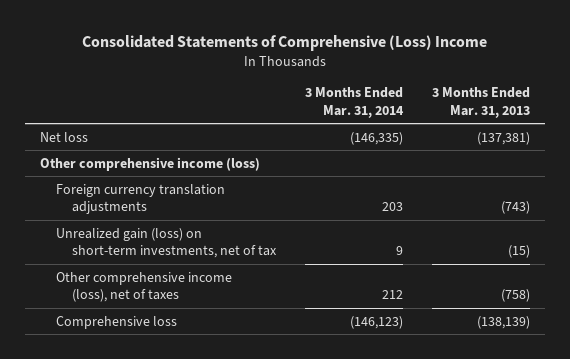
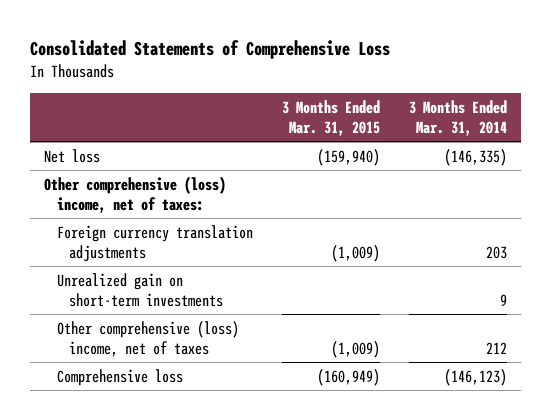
- Consolidated Statements of Comprehensive (Loss) Income
+ Consolidated Statements of Comprehensive Loss
- | 3 Months Ended Mar. 31, 2014 | 3 Months Ended Mar. 31, 2013
+ | 3 Months Ended Mar. 31, 2015 | 3 Months Ended Mar. 31, 2014
- Other comprehensive income (loss)
+ Other comprehensive (loss) income, net of taxes:
- Unrealized gain (loss) on short-term investments, net of tax | 9 | (15)
- Other comprehensive income (loss), net of taxes | 212 | (758)
+ Unrealized gain on short-term investments | | 9
+ Other comprehensive (loss) income, net of taxes | (1,009) | 212

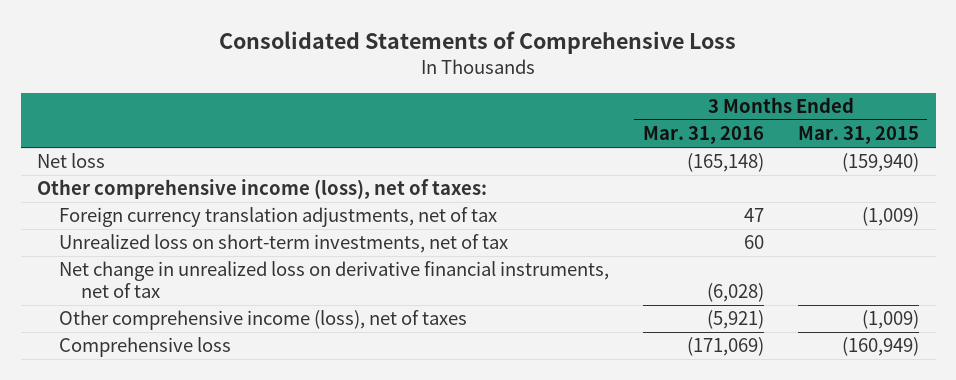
- | 3 Months Ended Mar. 31, 2015 | 3 Months Ended Mar. 31, 2014
+ | 3 Months Ended Mar. 31, 2016 | 3 Months Ended Mar. 31, 2015
- Other comprehensive (loss) income, net of taxes:
- Foreign currency translation adjustments | (1,009) | 203
- Unrealized gain on short-term investments | | 9
- Other comprehensive (loss) income, net of taxes | (1,009) | 212
+ Other comprehensive income (loss), net of taxes:
+ Foreign currency translation adjustments, net of tax | 47 | (1,009)
+ Unrealized loss on short-term investments, net of tax | 60 |
+ Net change in unrealized loss on derivative financial instruments, net of tax | (6,028) |
+ Other comprehensive income (loss), net of taxes | (5,921) | (1,009)

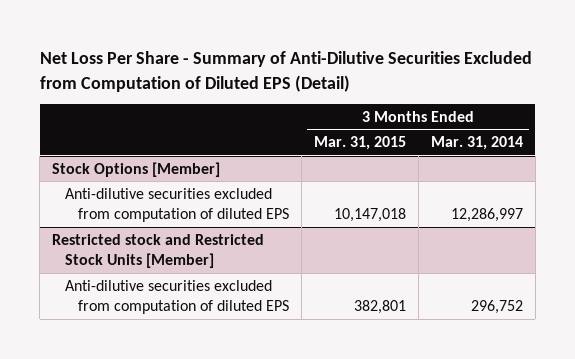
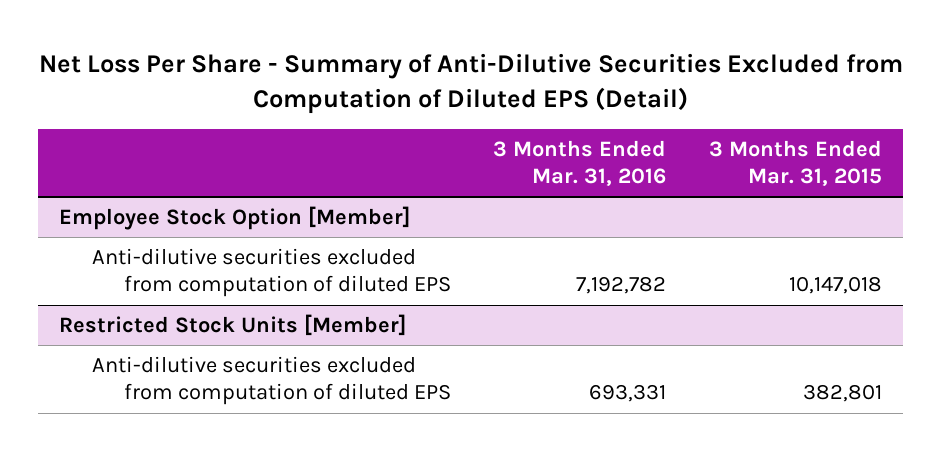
- | 3 Months Ended Mar. 31, 2015 | 3 Months Ended Mar. 31, 2014
+ | 3 Months Ended Mar. 31, 2016 | 3 Months Ended Mar. 31, 2015
- Stock Options [Member]
+ Employee Stock Option [Member]
- Restricted stock and Restricted Stock Units [Member]
+ Restricted Stock Units [Member]

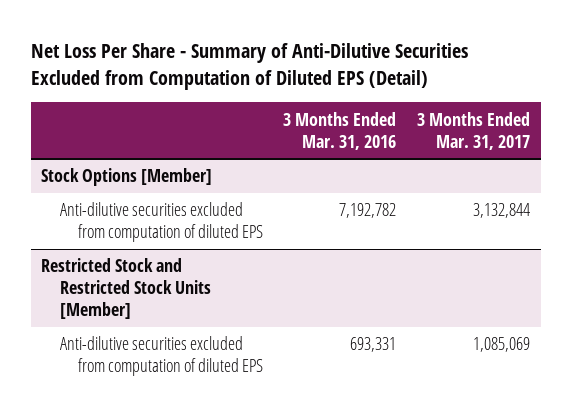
- | 3 Months Ended Mar. 31, 2016 | 3 Months Ended Mar. 31, 2015
+ | 3 Months Ended Mar. 31, 2016 | 3 Months Ended Mar. 31, 2017
- Employee Stock Option [Member]
+ Stock Options [Member]
- Restricted Stock Units [Member]
+ Restricted Stock and Restricted Stock Units [Member]

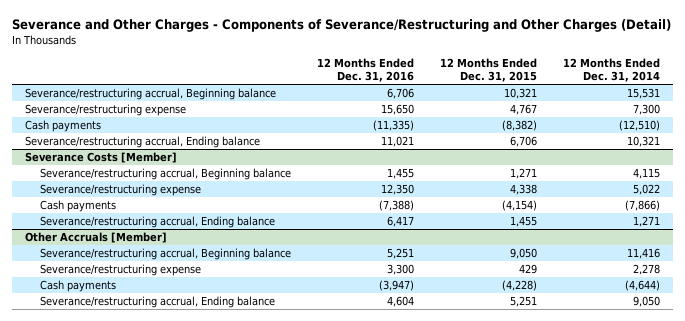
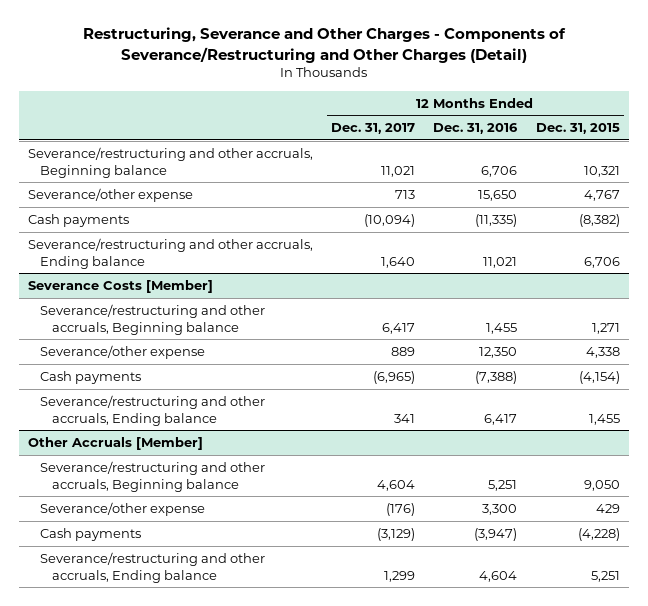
- Severance and Other Charges - Components of Severance/Restructuring and Other Charges (Detail)
+ Restructuring, Severance and Other Charges - Components of Severance/Restructuring and Other Charges (Detail)
- | 12 Months Ended Dec. 31, 2016 | 12 Months Ended Dec. 31, 2015 | 12 Months Ended Dec. 31, 2014
+ | 12 Months Ended Dec. 31, 2017 | 12 Months Ended Dec. 31, 2016 | 12 Months Ended Dec. 31, 2015
- Severance/restructuring accrual, Beginning balance | 6,706 | 10,321 | 15,531
- Severance/restructuring expense | 15,650 | 4,767 | 7,300
+ Severance/restructuring and other accruals, Beginning balance | 11,021 | 6,706 | 10,321
+ Severance/other expense | 713 | 15,650 | 4,767
- Severance/restructuring accrual, Ending balance | 11,021 | 6,706 | 10,321
+ Severance/restructuring and other accruals, Ending balance | 1,640 | 11,021 | 6,706
@ Severance Costs [Member]
- Severance/restructuring accrual, Beginning balance | 1,455 | 1,271 | 4,115
- Severance/restructuring expense | 12,350 | 4,338 | 5,022
+ Severance/restructuring and other accruals, Beginning balance | 6,417 | 1,455 | 1,271
+ Severance/other expense | 889 | 12,350 | 4,338
- Severance/restructuring accrual, Ending balance | 6,417 | 1,455 | 1,271
+ Severance/restructuring and other accruals, Ending balance | 341 | 6,417 | 1,455
@ Other Accruals [Member]
- Severance/restructuring accrual, Beginning balance | 5,251 | 9,050 | 11,416
- Severance/restructuring expense | 3,300 | 429 | 2,278
+ Severance/restructuring and other accruals, Beginning balance | 4,604 | 5,251 | 9,050
+ Severance/other expense | (176) | 3,300 | 429
- Severance/restructuring accrual, Ending balance | 4,604 | 5,251 | 9,050
+ Severance/restructuring and other accruals, Ending balance | 1,299 | 4,604 | 5,251

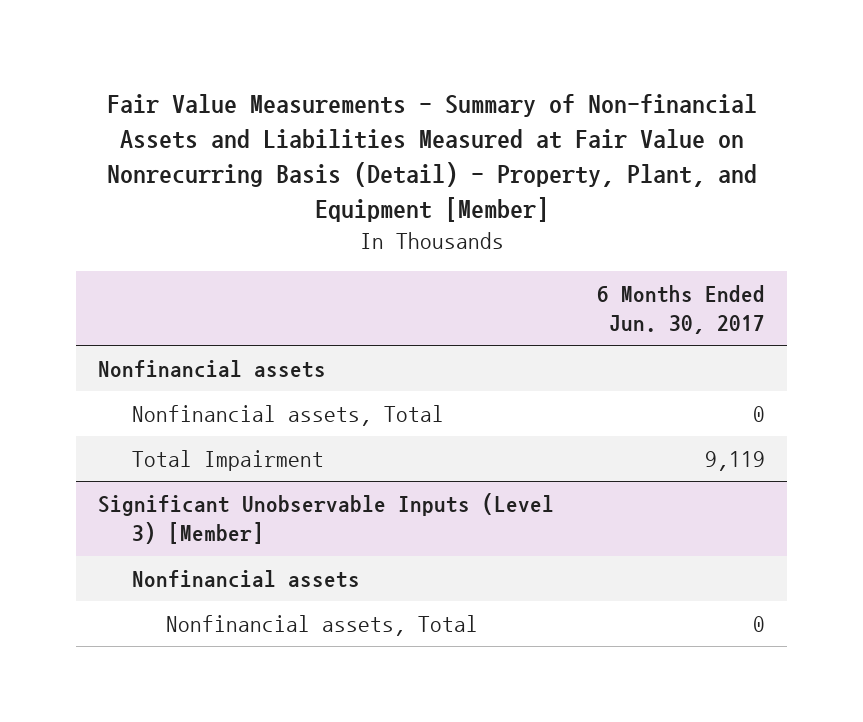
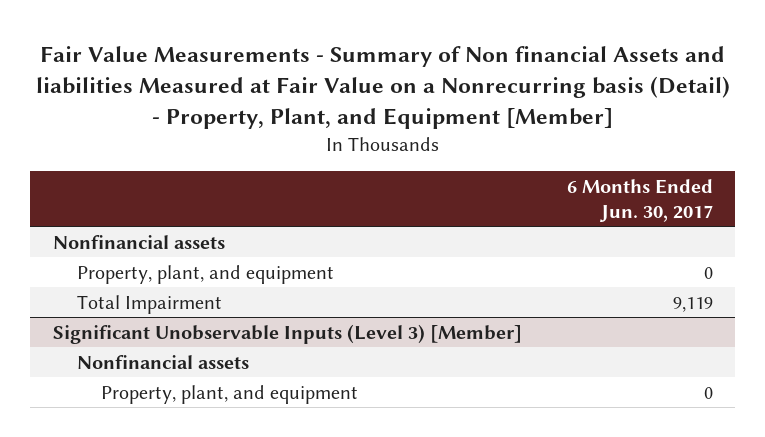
- Fair Value Measurements - Summary of Non-financial Assets and Liabilities Measured at Fair Value on Nonrecurring Basis (Detail) - Property, Plant, and Equipment [Member]
+ Fair Value Measurements - Summary of Non financial Assets and liabilities Measured at Fair Value on a Nonrecurring basis (Detail) - Property, Plant, and Equipment [Member]
- Nonfinancial assets, Total | 0
+ Property, plant, and equipment | 0
@ Significant Unobservable Inputs (Level 3) [Member]
- Nonfinancial assets, Total | 0
+ Property, plant, and equipment | 0

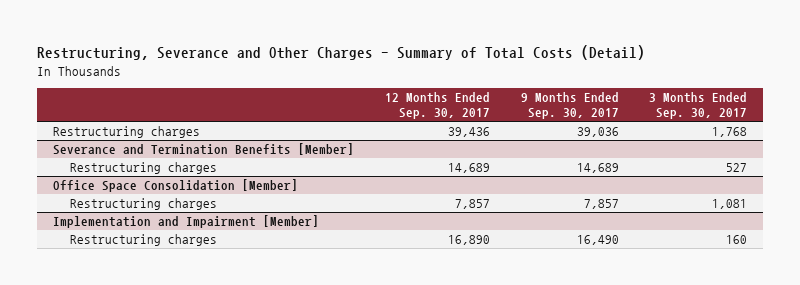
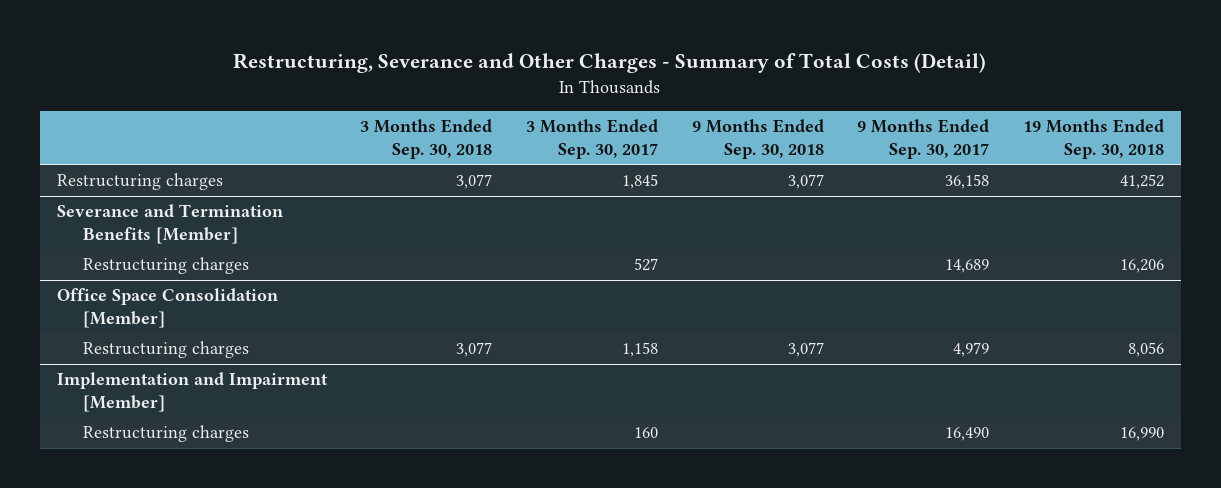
- | 12 Months Ended Sep. 30, 2017 | 9 Months Ended Sep. 30, 2017 | 3 Months Ended Sep. 30, 2017
+ | 3 Months Ended Sep. 30, 2018 | 3 Months Ended Sep. 30, 2017 | 9 Months Ended Sep. 30, 2018 | 9 Months Ended Sep. 30, 2017 | 19 Months Ended Sep. 30, 2018
- Restructuring charges | 39,436 | 39,036 | 1,768
+ Restructuring charges | 3,077 | 1,845 | 3,077 | 36,158 | 41,252
@ Office Space Consolidation [Member]
- Restructuring charges | 7,857 | 7,857 | 1,081
+ Restructuring charges | 3,077 | 1,158 | 3,077 | 4,979 | 8,056

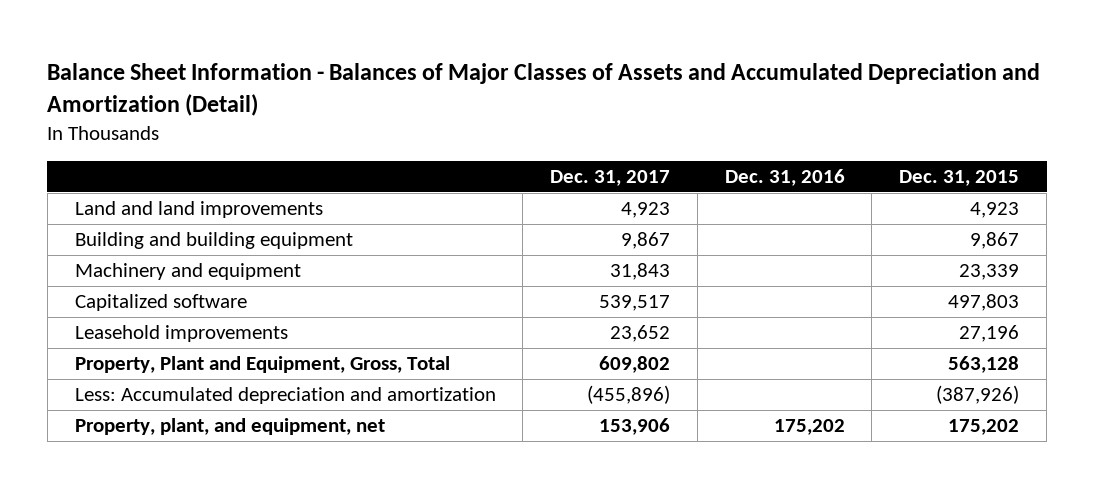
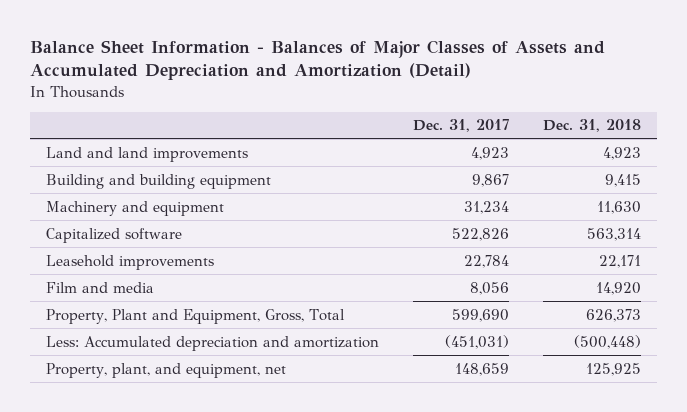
- | Dec. 31, 2017 | Dec. 31, 2016 | Dec. 31, 2015
+ | Dec. 31, 2017 | Dec. 31, 2018
- Machinery and equipment | 31,843 | | 23,339
- Capitalized software | 539,517 | | 497,803
- Leasehold improvements | 23,652 | | 27,196
- Property, Plant and Equipment, Gross, Total | 609,802 | | 563,128
- Less: Accumulated depreciation and amortization | (455,896) | | (387,926)
- Property, plant, and equipment, net | 153,906 | 175,202 | 175,202
+ Machinery and equipment | 31,234 | 11,630
+ Capitalized software | 522,826 | 563,314
+ Leasehold improvements | 22,784 | 22,171
+ Film and media | 8,056 | 14,920
+ Property, Plant and Equipment, Gross, Total | 599,690 | 626,373
+ Less: Accumulated depreciation and amortization | (451,031) | (500,448)
+ Property, plant, and equipment, net | 148,659 | 125,925

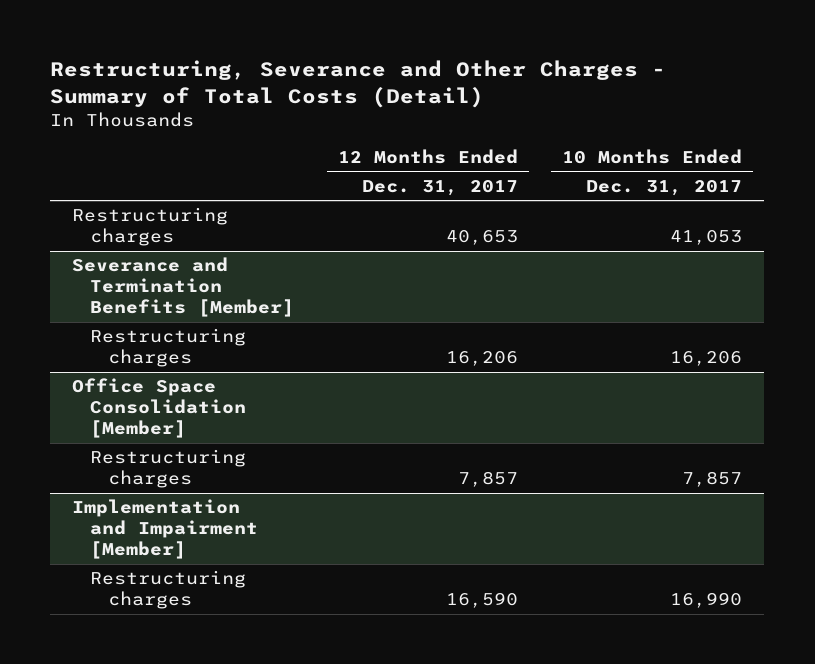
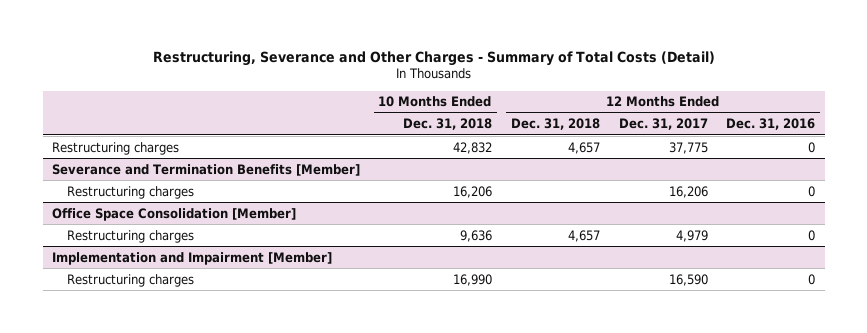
- | 12 Months Ended Dec. 31, 2017 | 10 Months Ended Dec. 31, 2017
+ | 10 Months Ended Dec. 31, 2018 | 12 Months Ended Dec. 31, 2018 | 12 Months Ended Dec. 31, 2017 | 12 Months Ended Dec. 31, 2016
- Restructuring charges | 40,653 | 41,053
+ Restructuring charges | 42,832 | 4,657 | 37,775 | 0
@ Office Space Consolidation [Member]
- Restructuring charges | 7,857 | 7,857
+ Restructuring charges | 9,636 | 4,657 | 4,979 | 0

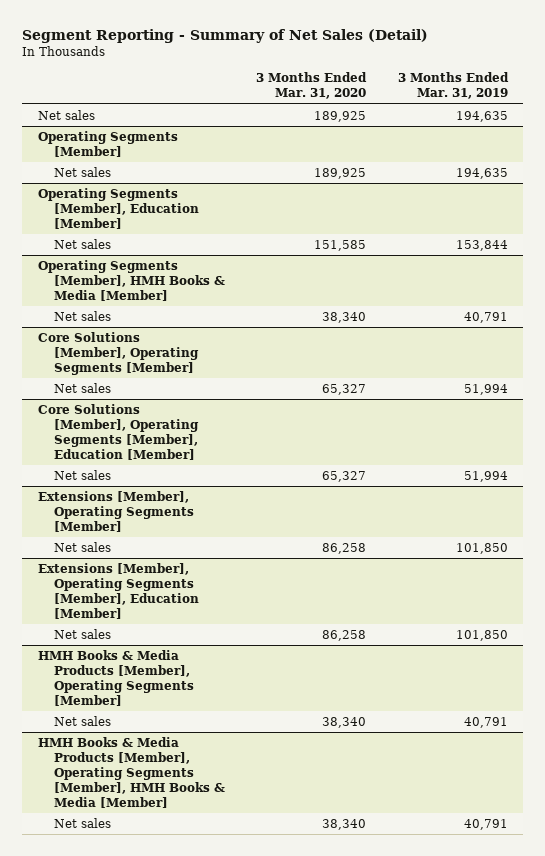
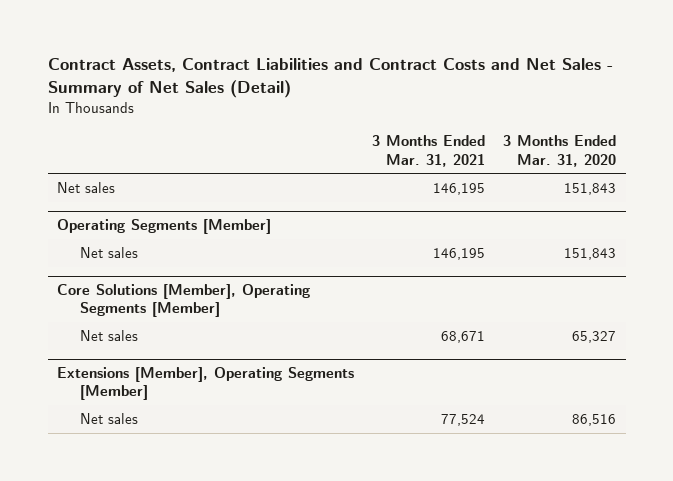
- Segment Reporting - Summary of Net Sales (Detail)
+ Contract Assets, Contract Liabilities and Contract Costs and Net Sales - Summary of Net Sales (Detail)
- | 3 Months Ended Mar. 31, 2020 | 3 Months Ended Mar. 31, 2019
+ | 3 Months Ended Mar. 31, 2021 | 3 Months Ended Mar. 31, 2020
- Net sales | 189,925 | 194,635
+ Net sales | 146,195 | 151,843
@ Operating Segments [Member]
- Net sales | 189,925 | 194,635
- Operating Segments [Member], Education [Member]
- Net sales | 151,585 | 153,844
- Operating Segments [Member], HMH Books & Media [Member]
- Net sales | 38,340 | 40,791
@ Operating Segments [Member]
+ Net sales | 146,195 | 151,843
- Core Solutions [Member], Operating Segments [Member], Education [Member]
- Net sales | 65,327 | 51,994
@ Extensions [Member], Operating Segments [Member]
- Net sales | 86,258 | 101,850
- Extensions [Member], Operating Segments [Member], Education [Member]
- Net sales | 86,258 | 101,850
- HMH Books & Media Products [Member], Operating Segments [Member]
- Net sales | 38,340 | 40,791
- HMH Books & Media Products [Member], Operating Segments [Member], HMH Books & Media [Member]
- Net sales | 38,340 | 40,791
@ Extensions [Member], Operating Segments [Member]
+ Net sales | 77,524 | 86,516

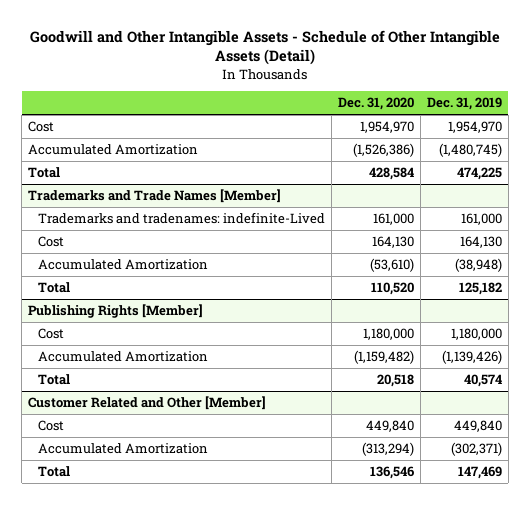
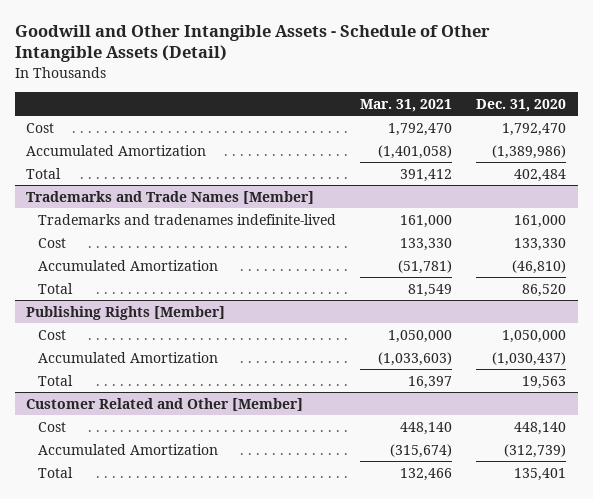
- | Dec. 31, 2020 | Dec. 31, 2019
+ | Mar. 31, 2021 | Dec. 31, 2020
- Cost | 1,954,970 | 1,954,970
- Accumulated Amortization | (1,526,386) | (1,480,745)
- Total | 428,584 | 474,225
+ Cost | 1,792,470 | 1,792,470
+ Accumulated Amortization | (1,401,058) | (1,389,986)
+ Total | 391,412 | 402,484
@ Trademarks and Trade Names [Member]
- Trademarks and tradenames: indefinite-Lived | 161,000 | 161,000
- Cost | 164,130 | 164,130
- Accumulated Amortization | (53,610) | (38,948)
- Total | 110,520 | 125,182
+ Trademarks and tradenames indefinite-lived | 161,000 | 161,000
+ Cost | 133,330 | 133,330
+ Accumulated Amortization | (51,781) | (46,810)
+ Total | 81,549 | 86,520
@ Publishing Rights [Member]
- Cost | 1,180,000 | 1,180,000
- Accumulated Amortization | (1,159,482) | (1,139,426)
- Total | 20,518 | 40,574
+ Cost | 1,050,000 | 1,050,000
+ Accumulated Amortization | (1,033,603) | (1,030,437)
+ Total | 16,397 | 19,563
@ Customer Related and Other [Member]
- Cost | 449,840 | 449,840
- Accumulated Amortization | (313,294) | (302,371)
- Total | 136,546 | 147,469
+ Cost | 448,140 | 448,140
+ Accumulated Amortization | (315,674) | (312,739)
+ Total | 132,466 | 135,401

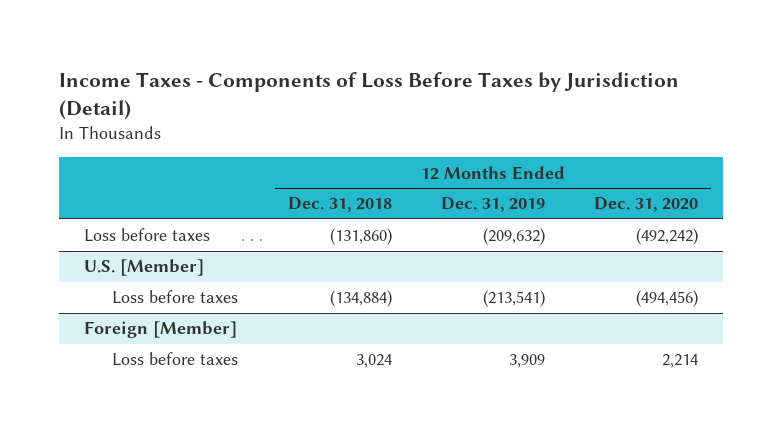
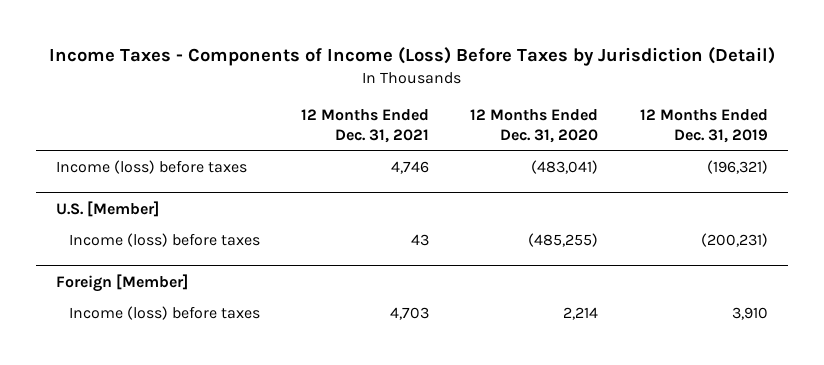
- Income Taxes - Components of Loss Before Taxes by Jurisdiction (Detail)
+ Income Taxes - Components of Income (Loss) Before Taxes by Jurisdiction (Detail)
- | 12 Months Ended Dec. 31, 2018 | 12 Months Ended Dec. 31, 2019 | 12 Months Ended Dec. 31, 2020
+ | 12 Months Ended Dec. 31, 2021 | 12 Months Ended Dec. 31, 2020 | 12 Months Ended Dec. 31, 2019
- Loss before taxes | (131,860) | (209,632) | (492,242)
+ Income (loss) before taxes | 4,746 | (483,041) | (196,321)
@ U.S. [Member]
- Loss before taxes | (134,884) | (213,541) | (494,456)
+ Income (loss) before taxes | 43 | (485,255) | (200,231)
@ Foreign [Member]
- Loss before taxes | 3,024 | 3,909 | 2,214
+ Income (loss) before taxes | 4,703 | 2,214 | 3,910

